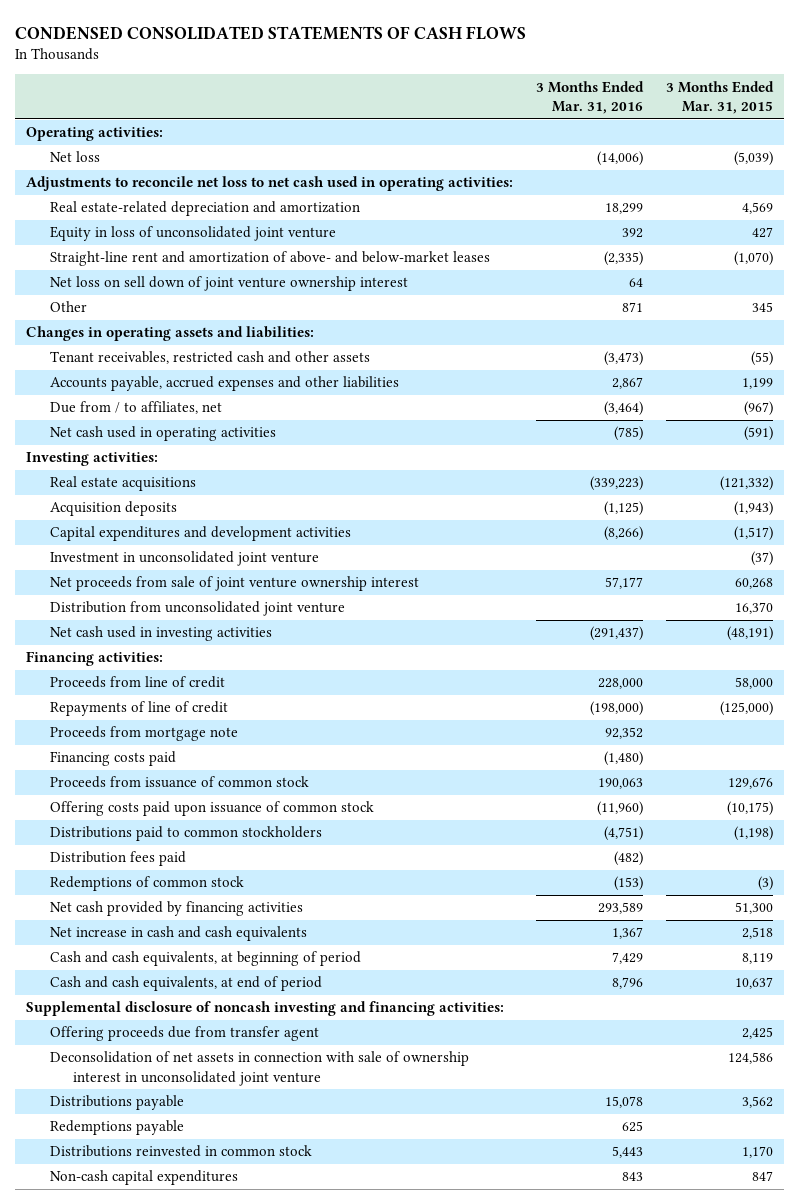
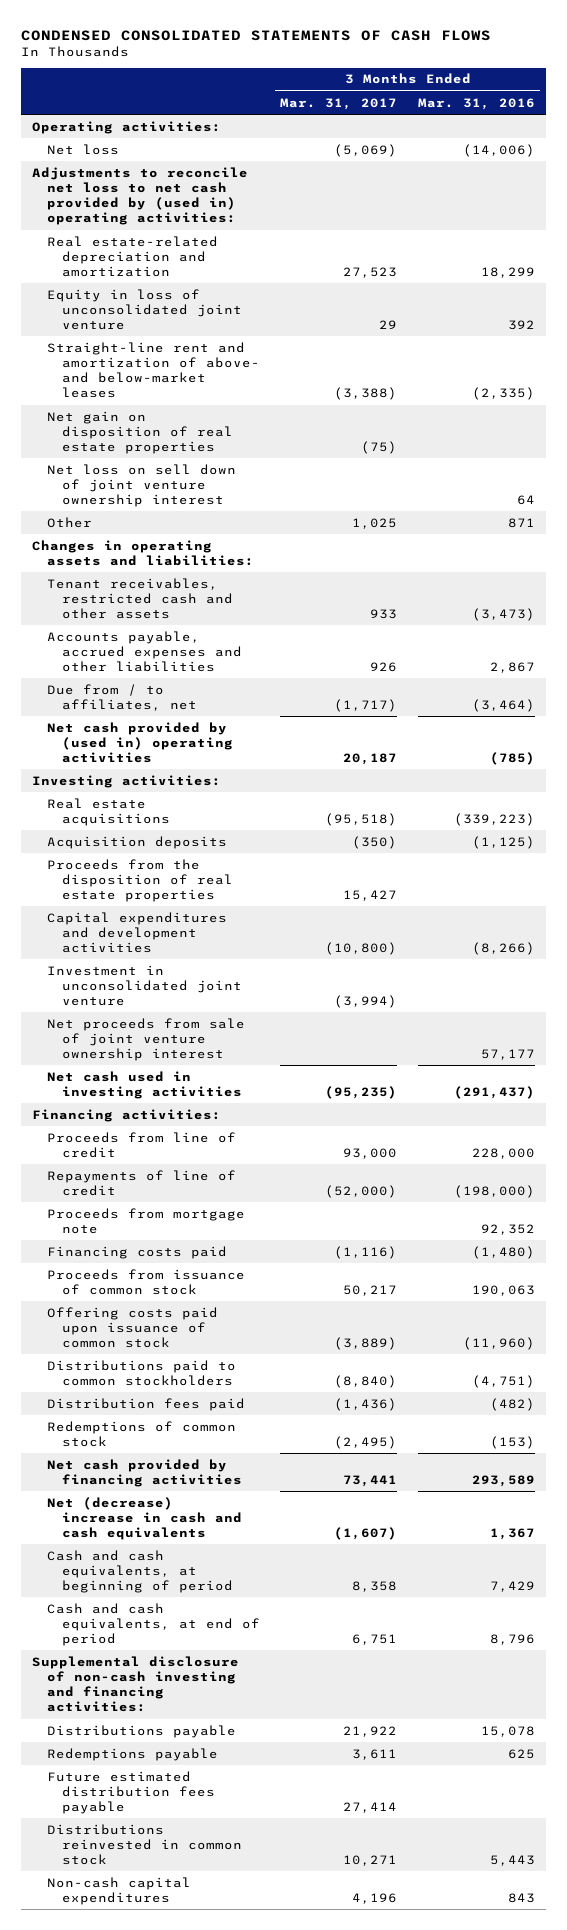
- | 3 Months Ended Mar. 31, 2016 | 3 Months Ended Mar. 31, 2015
+ | 3 Months Ended Mar. 31, 2017 | 3 Months Ended Mar. 31, 2016
- Adjustments to reconcile net loss to net cash used in operating activities:
+ Adjustments to reconcile net loss to net cash provided by (used in) operating activities:
+ Net gain on disposition of real estate properties | (75) |
- Net cash used in operating activities | (785) | (591)
+ Net cash provided by (used in) operating activities | 20,187 | (785)
+ Proceeds from the disposition of real estate properties | 15,427 |
- Distribution from unconsolidated joint venture | | 16,370
- Net increase in cash and cash equivalents | 1,367 | 2,518
+ Net (decrease) increase in cash and cash equivalents | (1,607) | 1,367
- Supplemental disclosure of noncash investing and financing activities:
- Offering proceeds due from transfer agent | | 2,425
- Deconsolidation of net assets in connection with sale of ownership interest in unconsolidated joint venture | | 124,586
+ Supplemental disclosure of non-cash investing and financing activities:
+ Future estimated distribution fees payable | 27,414 |

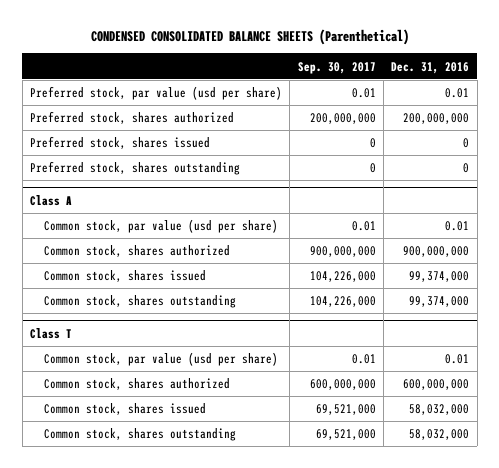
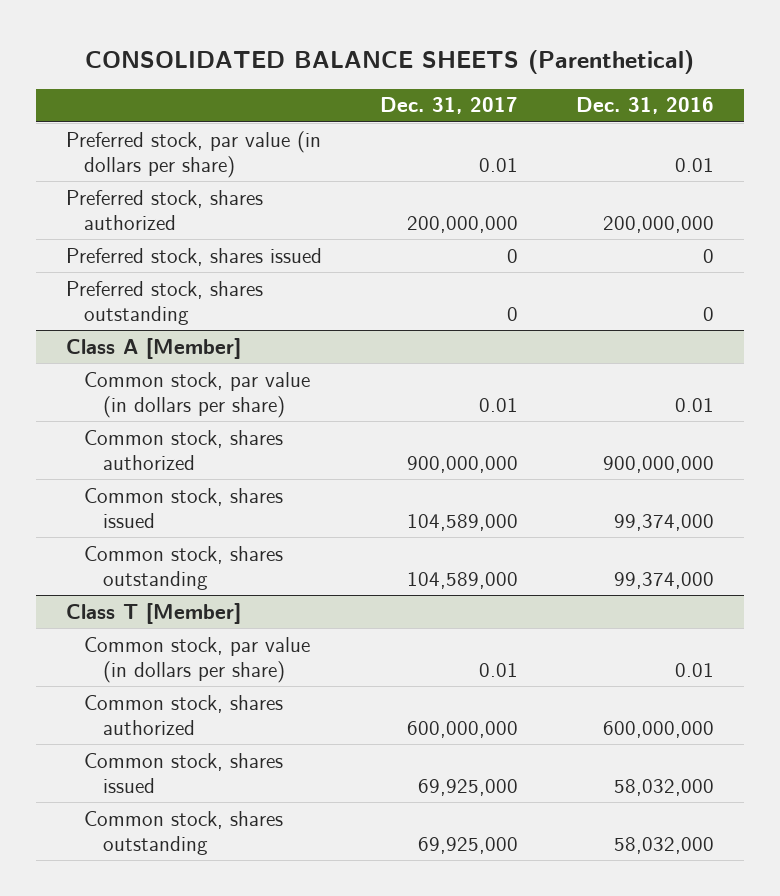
- CONDENSED CONSOLIDATED BALANCE SHEETS (Parenthetical)
+ CONSOLIDATED BALANCE SHEETS (Parenthetical)
- | Sep. 30, 2017 | Dec. 31, 2016
+ | Dec. 31, 2017 | Dec. 31, 2016
- Preferred stock, par value (usd per share) | 0.01 | 0.01
+ Preferred stock, par value (in dollars per share) | 0.01 | 0.01
- Class A
- Common stock, par value (usd per share) | 0.01 | 0.01
+ Class A [Member]
+ Common stock, par value (in dollars per share) | 0.01 | 0.01
- Class T
- Common stock, par value (usd per share) | 0.01 | 0.01
+ Class T [Member]
+ Common stock, par value (in dollars per share) | 0.01 | 0.01

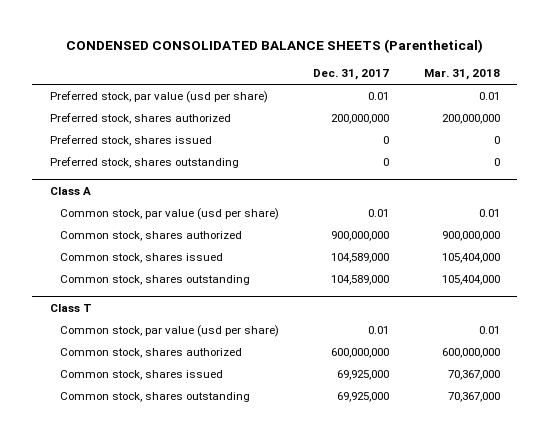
- CONSOLIDATED BALANCE SHEETS (Parenthetical)
+ CONDENSED CONSOLIDATED BALANCE SHEETS (Parenthetical)
- | Dec. 31, 2017 | Dec. 31, 2016
+ | Dec. 31, 2017 | Mar. 31, 2018
- Preferred stock, par value (in dollars per share) | 0.01 | 0.01
+ Preferred stock, par value (usd per share) | 0.01 | 0.01
- Class A [Member]
- Common stock, par value (in dollars per share) | 0.01 | 0.01
+ Class A
+ Common stock, par value (usd per share) | 0.01 | 0.01
- Class T [Member]
- Common stock, par value (in dollars per share) | 0.01 | 0.01
+ Class T
+ Common stock, par value (usd per share) | 0.01 | 0.01

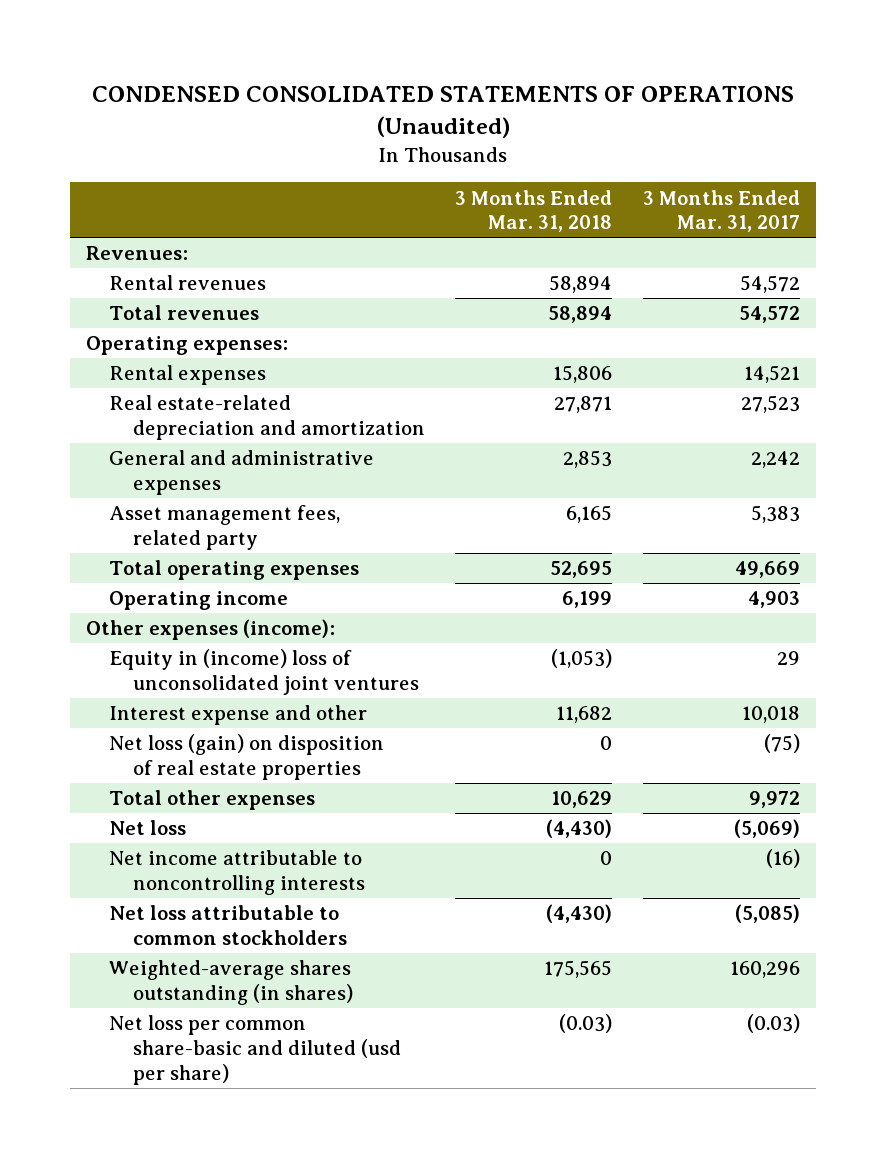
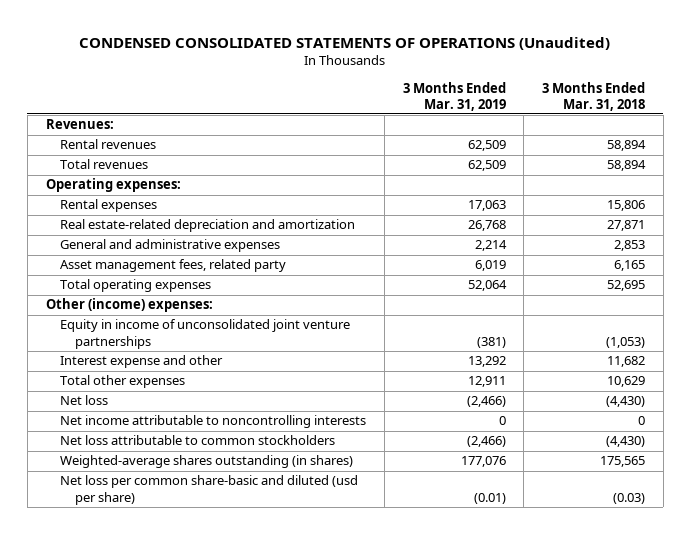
- | 3 Months Ended Mar. 31, 2018 | 3 Months Ended Mar. 31, 2017
+ | 3 Months Ended Mar. 31, 2019 | 3 Months Ended Mar. 31, 2018
- Operating income | 6,199 | 4,903
- Other expenses (income):
- Equity in (income) loss of unconsolidated joint ventures | (1,053) | 29
+ Other (income) expenses:
+ Equity in income of unconsolidated joint venture partnerships | (381) | (1,053)
- Net loss (gain) on disposition of real estate properties | 0 | (75)

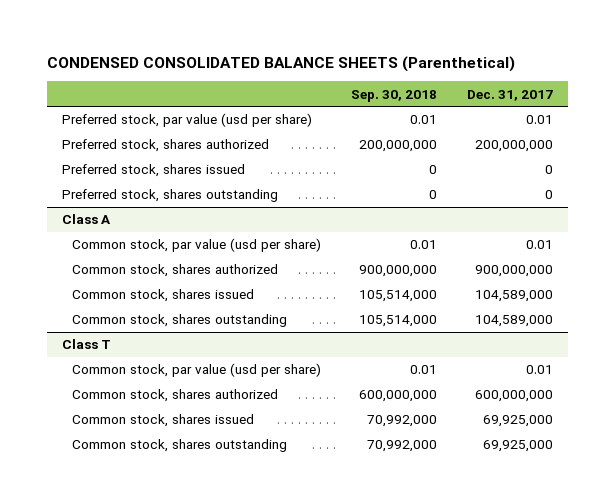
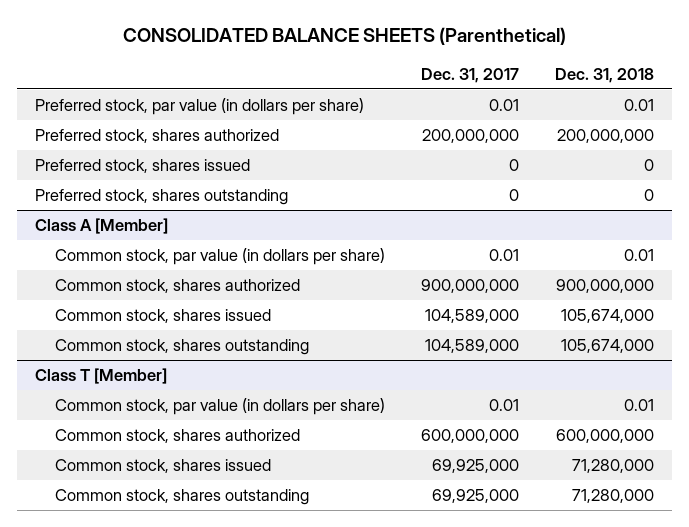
- CONDENSED CONSOLIDATED BALANCE SHEETS (Parenthetical)
+ CONSOLIDATED BALANCE SHEETS (Parenthetical)
- | Sep. 30, 2018 | Dec. 31, 2017
+ | Dec. 31, 2017 | Dec. 31, 2018
- Preferred stock, par value (usd per share) | 0.01 | 0.01
+ Preferred stock, par value (in dollars per share) | 0.01 | 0.01
- Class A
- Common stock, par value (usd per share) | 0.01 | 0.01
+ Class A [Member]
+ Common stock, par value (in dollars per share) | 0.01 | 0.01
- Class T
- Common stock, par value (usd per share) | 0.01 | 0.01
+ Class T [Member]
+ Common stock, par value (in dollars per share) | 0.01 | 0.01

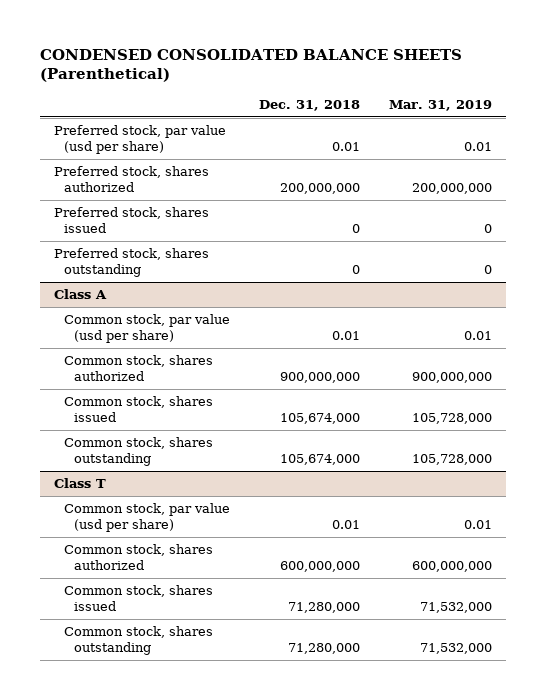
- CONSOLIDATED BALANCE SHEETS (Parenthetical)
+ CONDENSED CONSOLIDATED BALANCE SHEETS (Parenthetical)
- | Dec. 31, 2017 | Dec. 31, 2018
+ | Dec. 31, 2018 | Mar. 31, 2019
- Preferred stock, par value (in dollars per share) | 0.01 | 0.01
+ Preferred stock, par value (usd per share) | 0.01 | 0.01
- Class A [Member]
- Common stock, par value (in dollars per share) | 0.01 | 0.01
+ Class A
+ Common stock, par value (usd per share) | 0.01 | 0.01
- Class T [Member]
- Common stock, par value (in dollars per share) | 0.01 | 0.01
+ Class T
+ Common stock, par value (usd per share) | 0.01 | 0.01

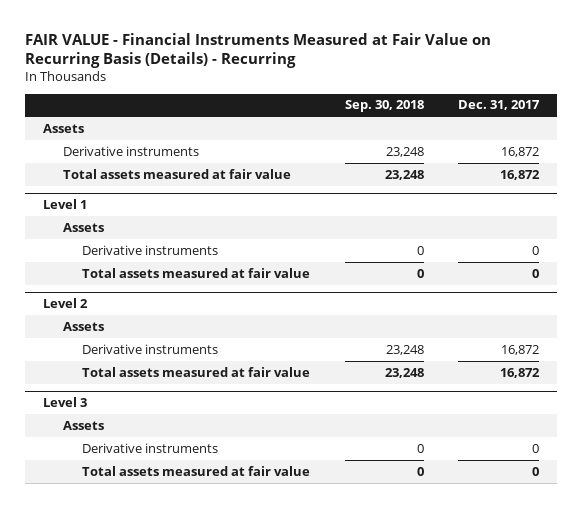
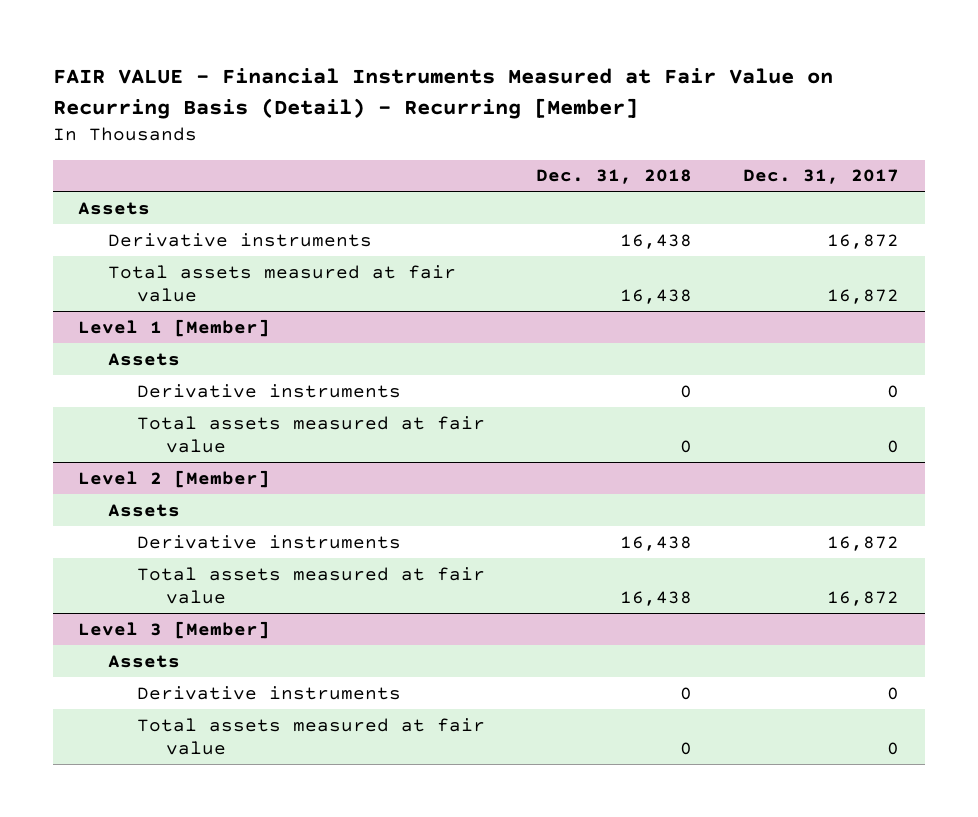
- FAIR VALUE - Financial Instruments Measured at Fair Value on Recurring Basis (Details) - Recurring
+ FAIR VALUE - Financial Instruments Measured at Fair Value on Recurring Basis (Detail) - Recurring [Member]
- | Sep. 30, 2018 | Dec. 31, 2017
+ | Dec. 31, 2018 | Dec. 31, 2017
- Level 1
+ Level 1 [Member]
- Level 2
+ Level 2 [Member]
- Level 3
+ Level 3 [Member]

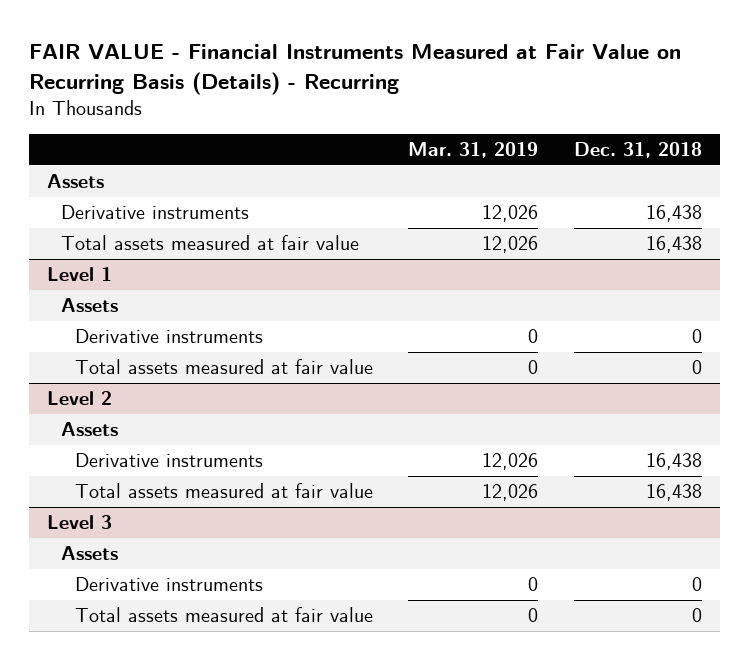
- FAIR VALUE - Financial Instruments Measured at Fair Value on Recurring Basis (Detail) - Recurring [Member]
+ FAIR VALUE - Financial Instruments Measured at Fair Value on Recurring Basis (Details) - Recurring
- | Dec. 31, 2018 | Dec. 31, 2017
+ | Mar. 31, 2019 | Dec. 31, 2018
- Level 1 [Member]
+ Level 1
- Level 2 [Member]
+ Level 2
- Level 3 [Member]
+ Level 3

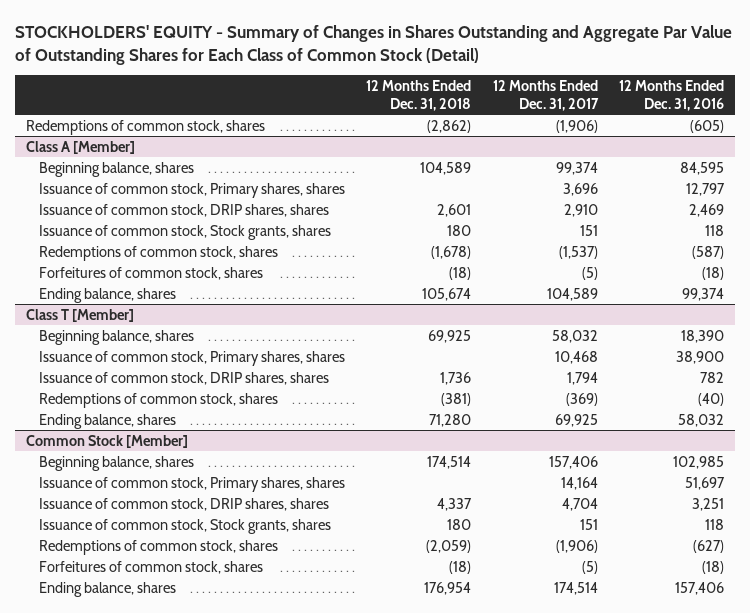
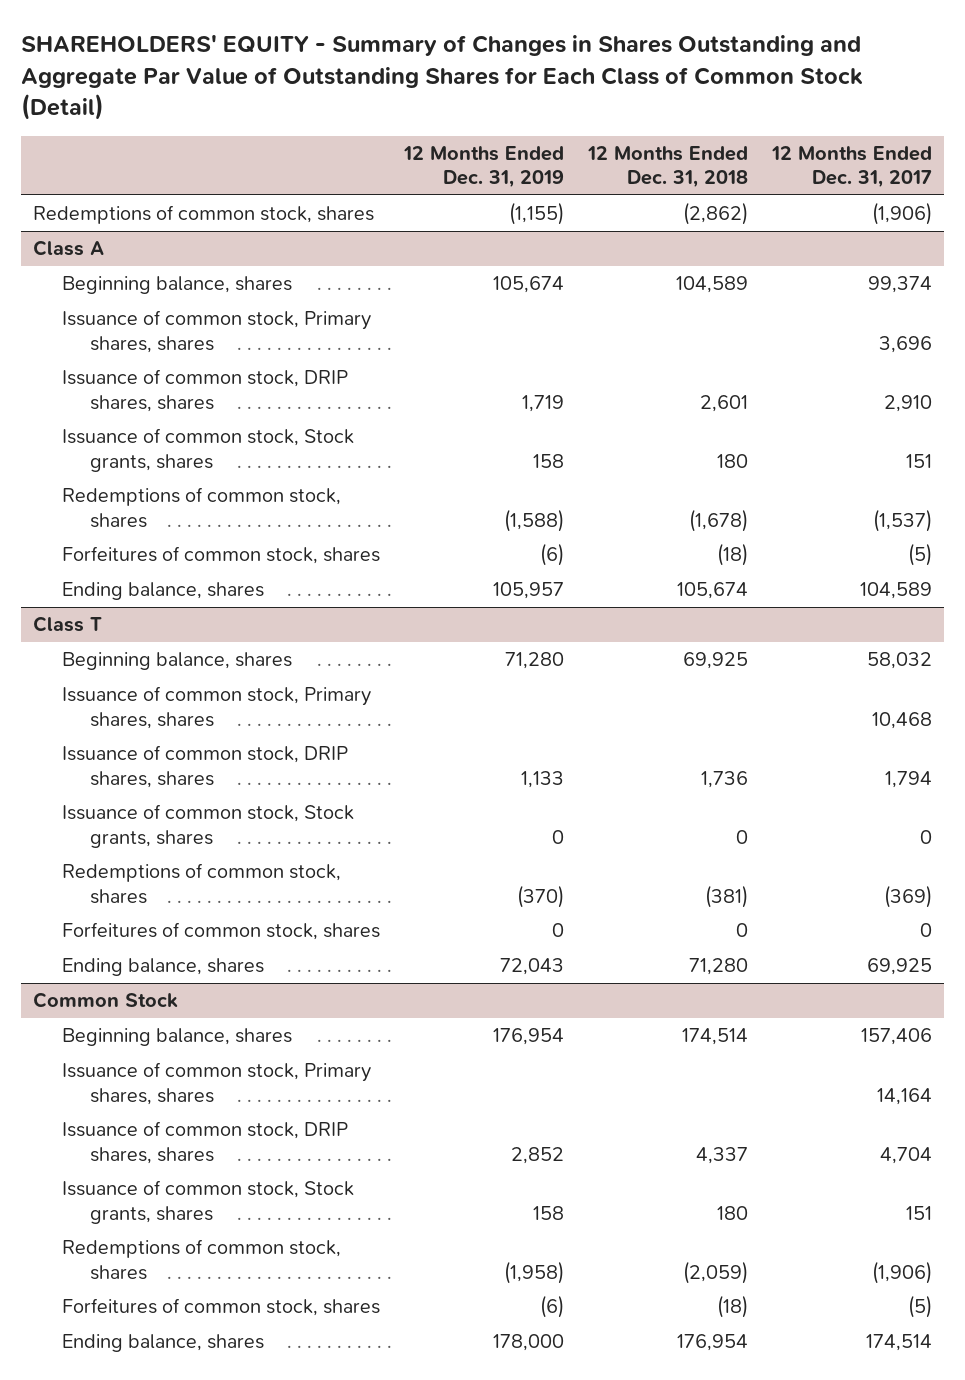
- STOCKHOLDERS' EQUITY - Summary of Changes in Shares Outstanding and Aggregate Par Value of Outstanding Shares for Each Class of Common Stock (Detail)
+ SHAREHOLDERS' EQUITY - Summary of Changes in Shares Outstanding and Aggregate Par Value of Outstanding Shares for Each Class of Common Stock (Detail)
- | 12 Months Ended Dec. 31, 2018 | 12 Months Ended Dec. 31, 2017 | 12 Months Ended Dec. 31, 2016
+ | 12 Months Ended Dec. 31, 2019 | 12 Months Ended Dec. 31, 2018 | 12 Months Ended Dec. 31, 2017
- Class A [Member]
+ Class A
- Class T [Member]
+ Class T
+ Issuance of common stock, Stock grants, shares | 0 | 0 | 0
+ Forfeitures of common stock, shares | 0 | 0 | 0
- Common Stock [Member]
+ Common Stock

